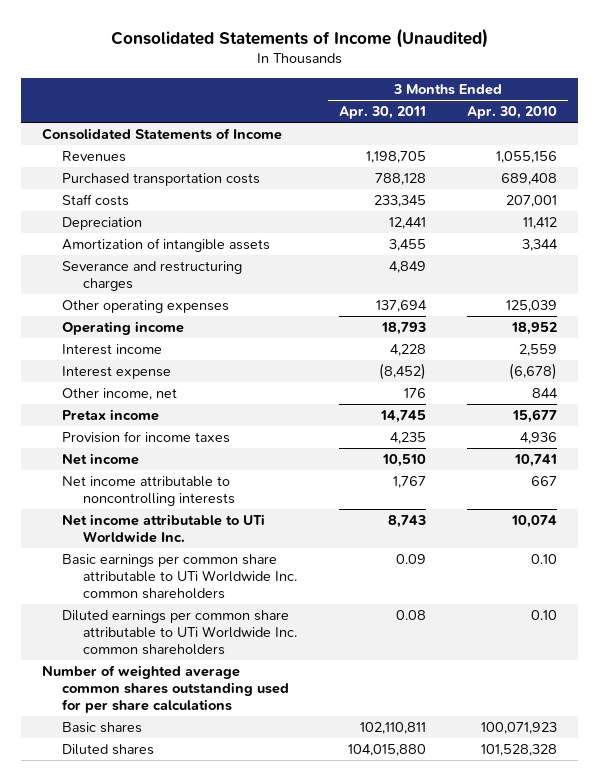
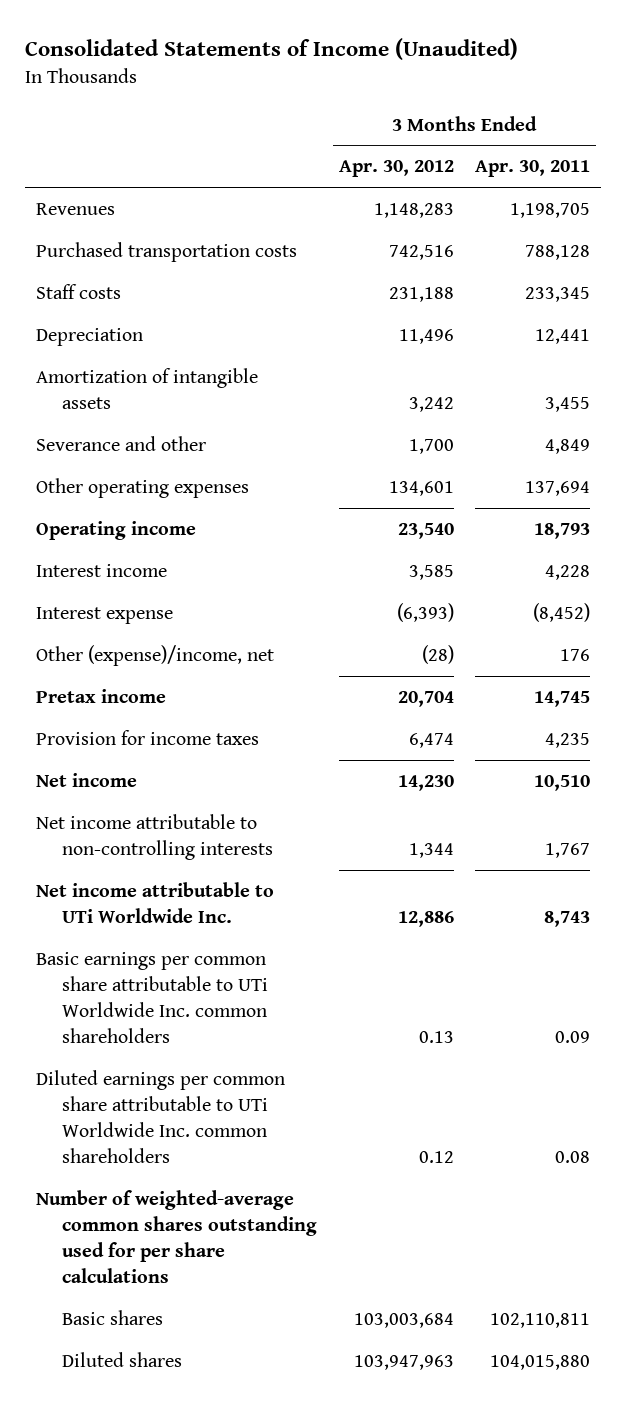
- | 3 Months Ended Apr. 30, 2011 | 3 Months Ended Apr. 30, 2010
+ | 3 Months Ended Apr. 30, 2012 | 3 Months Ended Apr. 30, 2011
- Consolidated Statements of Income
- Severance and restructuring charges | 4,849 |
+ Severance and other | 1,700 | 4,849
- Other income, net | 176 | 844
+ Other (expense)/income, net | (28) | 176
- Net income attributable to noncontrolling interests | 1,767 | 667
+ Net income attributable to non-controlling interests | 1,344 | 1,767
- Number of weighted average common shares outstanding used for per share calculations
+ Number of weighted-average common shares outstanding used for per share calculations

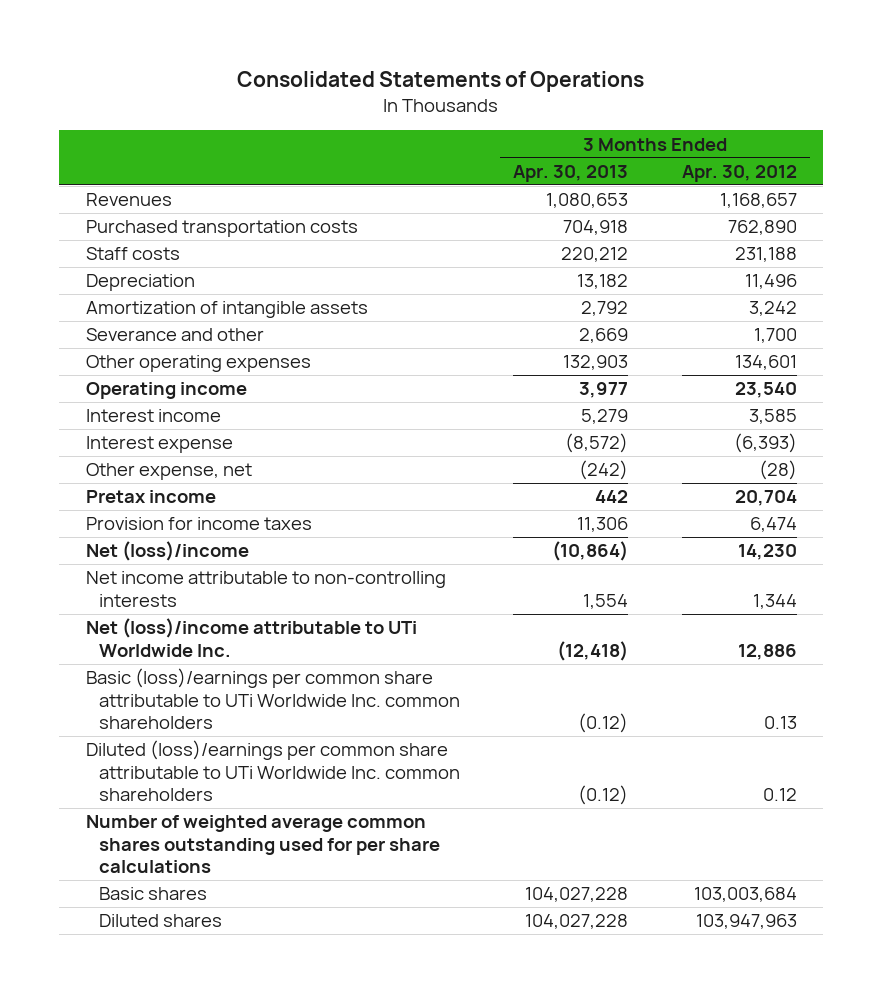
- Consolidated Statements of Income (Unaudited)
+ Consolidated Statements of Operations
- | 3 Months Ended Apr. 30, 2012 | 3 Months Ended Apr. 30, 2011
+ | 3 Months Ended Apr. 30, 2013 | 3 Months Ended Apr. 30, 2012
- Revenues | 1,148,283 | 1,198,705
- Purchased transportation costs | 742,516 | 788,128
+ Revenues | 1,080,653 | 1,168,657
+ Purchased transportation costs | 704,918 | 762,890
- Other (expense)/income, net | (28) | 176
+ Other expense, net | (242) | (28)
- Net income | 14,230 | 10,510
+ Net (loss)/income | (10,864) | 14,230
- Net income attributable to UTi Worldwide Inc. | 12,886 | 8,743
- Basic earnings per common share attributable to UTi Worldwide Inc. common shareholders | 0.13 | 0.09
- Diluted earnings per common share attributable to UTi Worldwide Inc. common shareholders | 0.12 | 0.08
- Number of weighted-average common shares outstanding used for per share calculations
+ Net (loss)/income attributable to UTi Worldwide Inc. | (12,418) | 12,886
+ Basic (loss)/earnings per common share attributable to UTi Worldwide Inc. common shareholders | (0.12) | 0.13
+ Diluted (loss)/earnings per common share attributable to UTi Worldwide Inc. common shareholders | (0.12) | 0.12
+ Number of weighted average common shares outstanding used for per share calculations

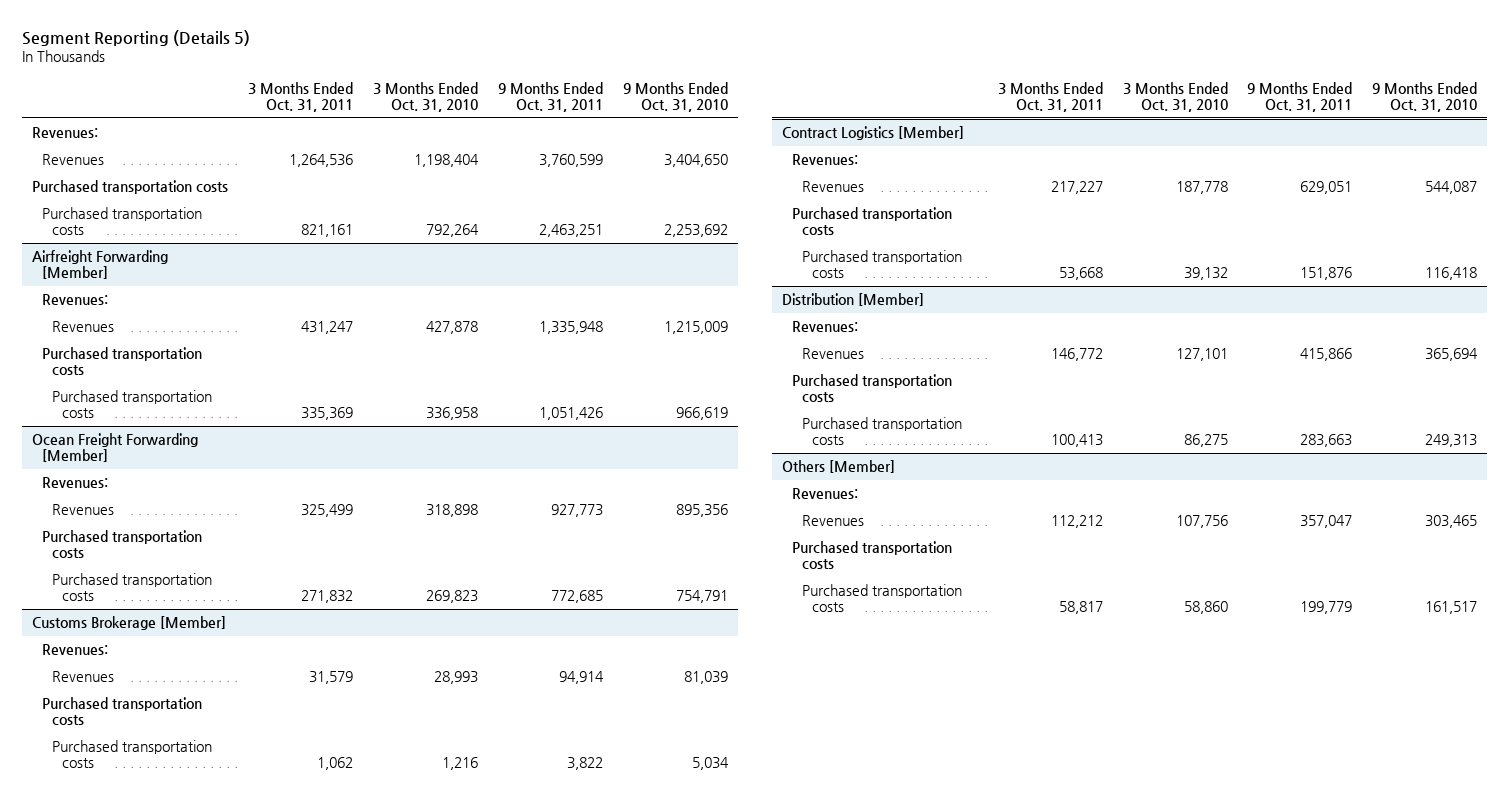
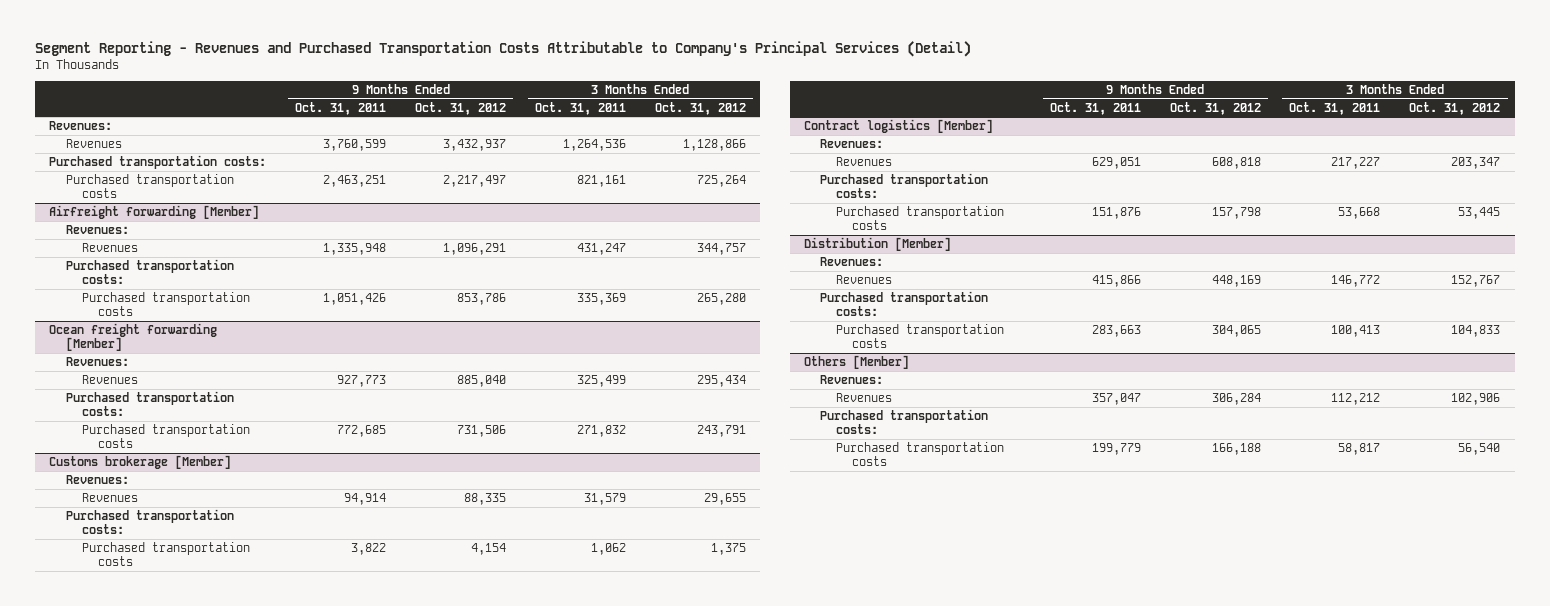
- Segment Reporting (Details 5)
+ Segment Reporting - Revenues and Purchased Transportation Costs Attributable to Company's Principal Services (Detail)
- | 3 Months Ended Oct. 31, 2011 | 3 Months Ended Oct. 31, 2010 | 9 Months Ended Oct. 31, 2011 | 9 Months Ended Oct. 31, 2010
+ | 9 Months Ended Oct. 31, 2011 | 9 Months Ended Oct. 31, 2012 | 3 Months Ended Oct. 31, 2011 | 3 Months Ended Oct. 31, 2012
- Purchased transportation costs
+ Purchased transportation costs:
- Airfreight Forwarding [Member]
+ Airfreight forwarding [Member]
- Purchased transportation costs
+ Purchased transportation costs:
- Ocean Freight Forwarding [Member]
+ Ocean freight forwarding [Member]
- Purchased transportation costs
+ Purchased transportation costs:
- Customs Brokerage [Member]
+ Customs brokerage [Member]
- Purchased transportation costs
+ Purchased transportation costs:
- Contract Logistics [Member]
+ Contract logistics [Member]
- Purchased transportation costs
+ Purchased transportation costs:
@ Distribution [Member]
- Purchased transportation costs
+ Purchased transportation costs:
@ Others [Member]
- Purchased transportation costs
+ Purchased transportation costs:

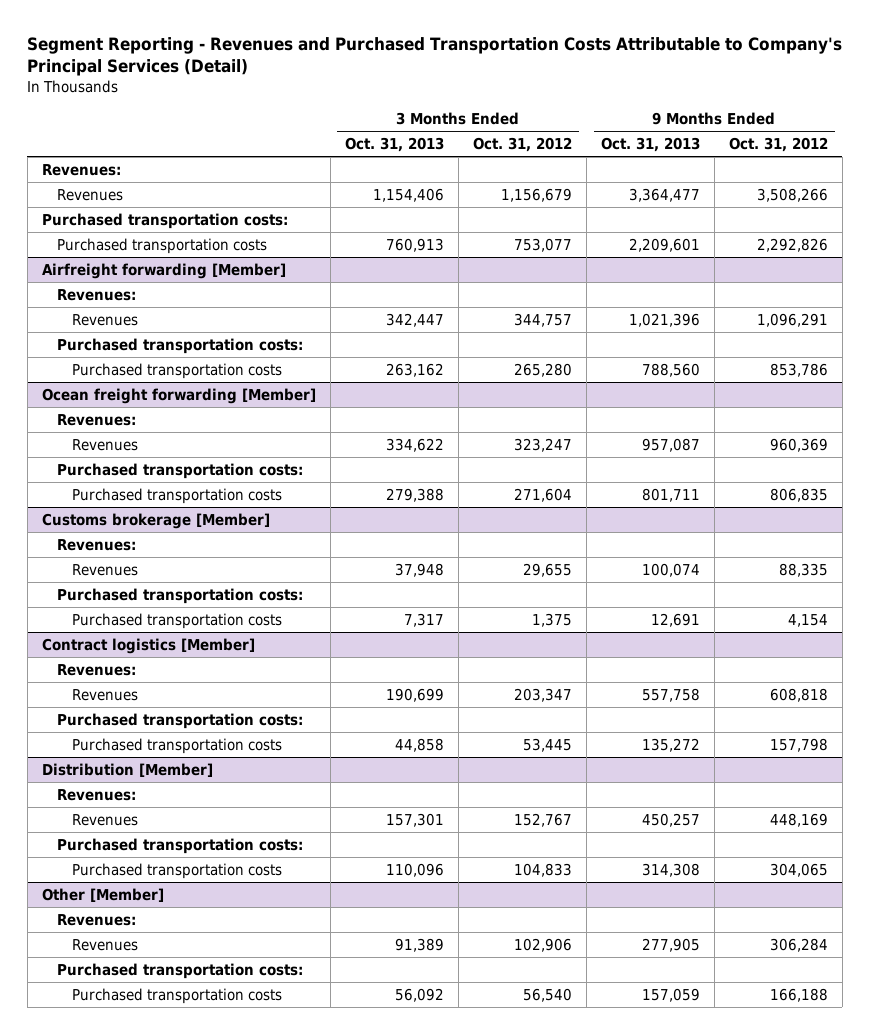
- | 9 Months Ended Oct. 31, 2011 | 9 Months Ended Oct. 31, 2012 | 3 Months Ended Oct. 31, 2011 | 3 Months Ended Oct. 31, 2012
+ | 3 Months Ended Oct. 31, 2013 | 3 Months Ended Oct. 31, 2012 | 9 Months Ended Oct. 31, 2013 | 9 Months Ended Oct. 31, 2012
- Revenues | 3,760,599 | 3,432,937 | 1,264,536 | 1,128,866
+ Revenues | 1,154,406 | 1,156,679 | 3,364,477 | 3,508,266
- Purchased transportation costs | 2,463,251 | 2,217,497 | 821,161 | 725,264
+ Purchased transportation costs | 760,913 | 753,077 | 2,209,601 | 2,292,826
@ Ocean freight forwarding [Member]
- Revenues | 927,773 | 885,040 | 325,499 | 295,434
+ Revenues | 334,622 | 323,247 | 957,087 | 960,369
- Purchased transportation costs | 772,685 | 731,506 | 271,832 | 243,791
+ Purchased transportation costs | 279,388 | 271,604 | 801,711 | 806,835
- Others [Member]
+ Other [Member]

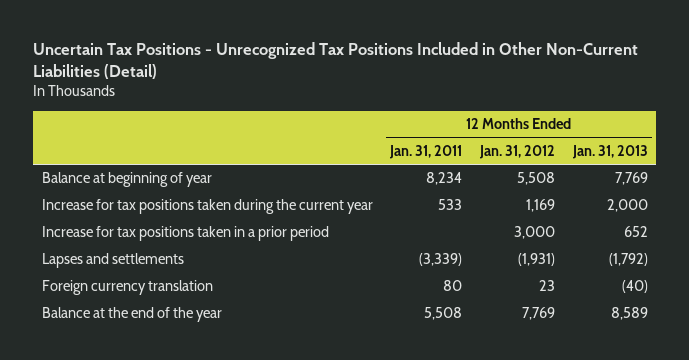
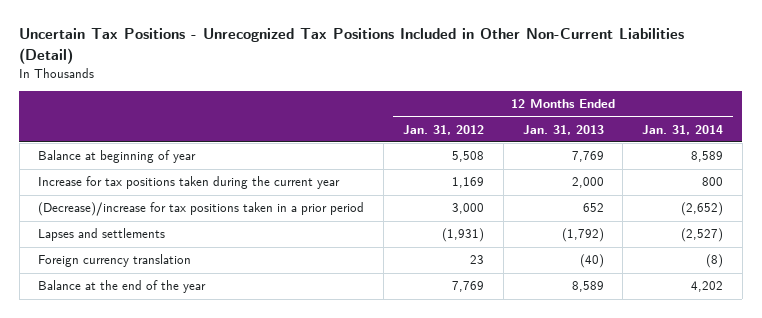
- | 12 Months Ended Jan. 31, 2011 | 12 Months Ended Jan. 31, 2012 | 12 Months Ended Jan. 31, 2013
+ | 12 Months Ended Jan. 31, 2012 | 12 Months Ended Jan. 31, 2013 | 12 Months Ended Jan. 31, 2014
- Increase for tax positions taken in a prior period | | 3,000 | 652
+ (Decrease)/increase for tax positions taken in a prior period | 3,000 | 652 | (2,652)

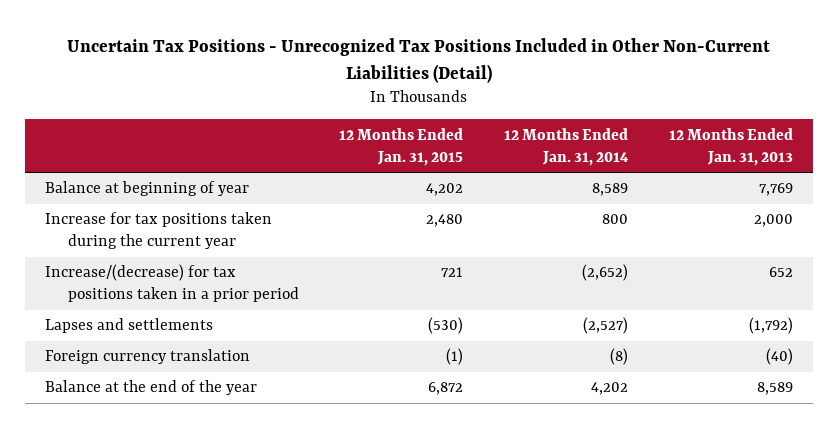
- | 12 Months Ended Jan. 31, 2012 | 12 Months Ended Jan. 31, 2013 | 12 Months Ended Jan. 31, 2014
+ | 12 Months Ended Jan. 31, 2015 | 12 Months Ended Jan. 31, 2014 | 12 Months Ended Jan. 31, 2013
- (Decrease)/increase for tax positions taken in a prior period | 3,000 | 652 | (2,652)
+ Increase/(decrease) for tax positions taken in a prior period | 721 | (2,652) | 652

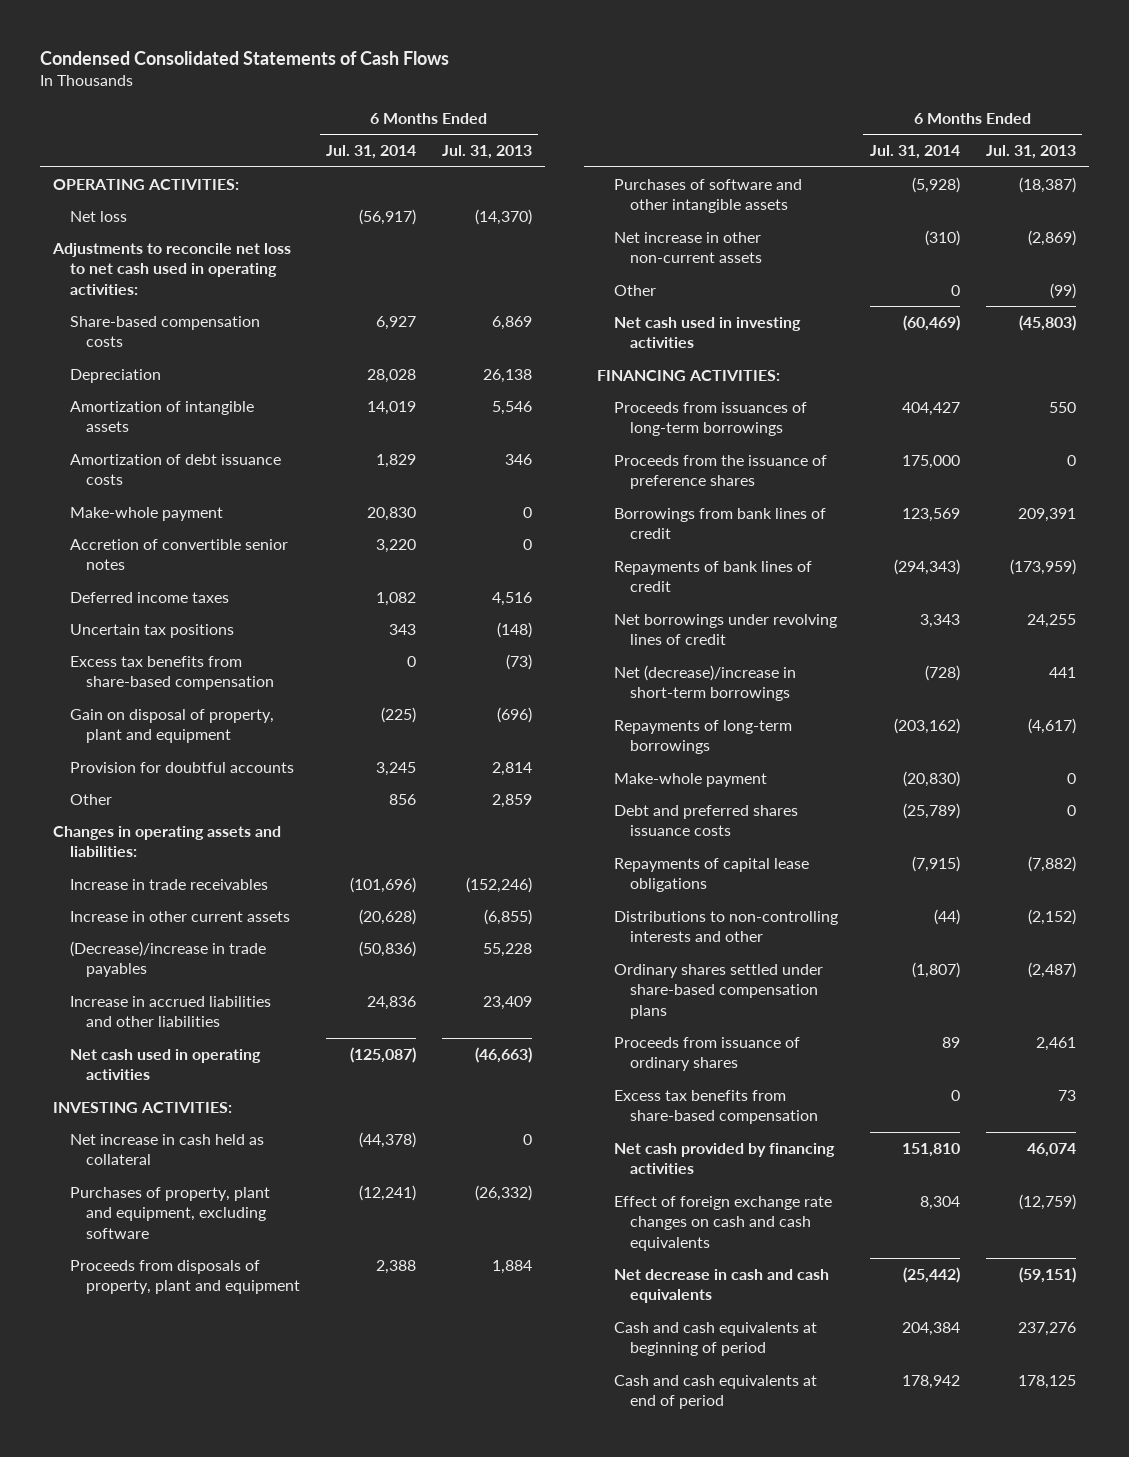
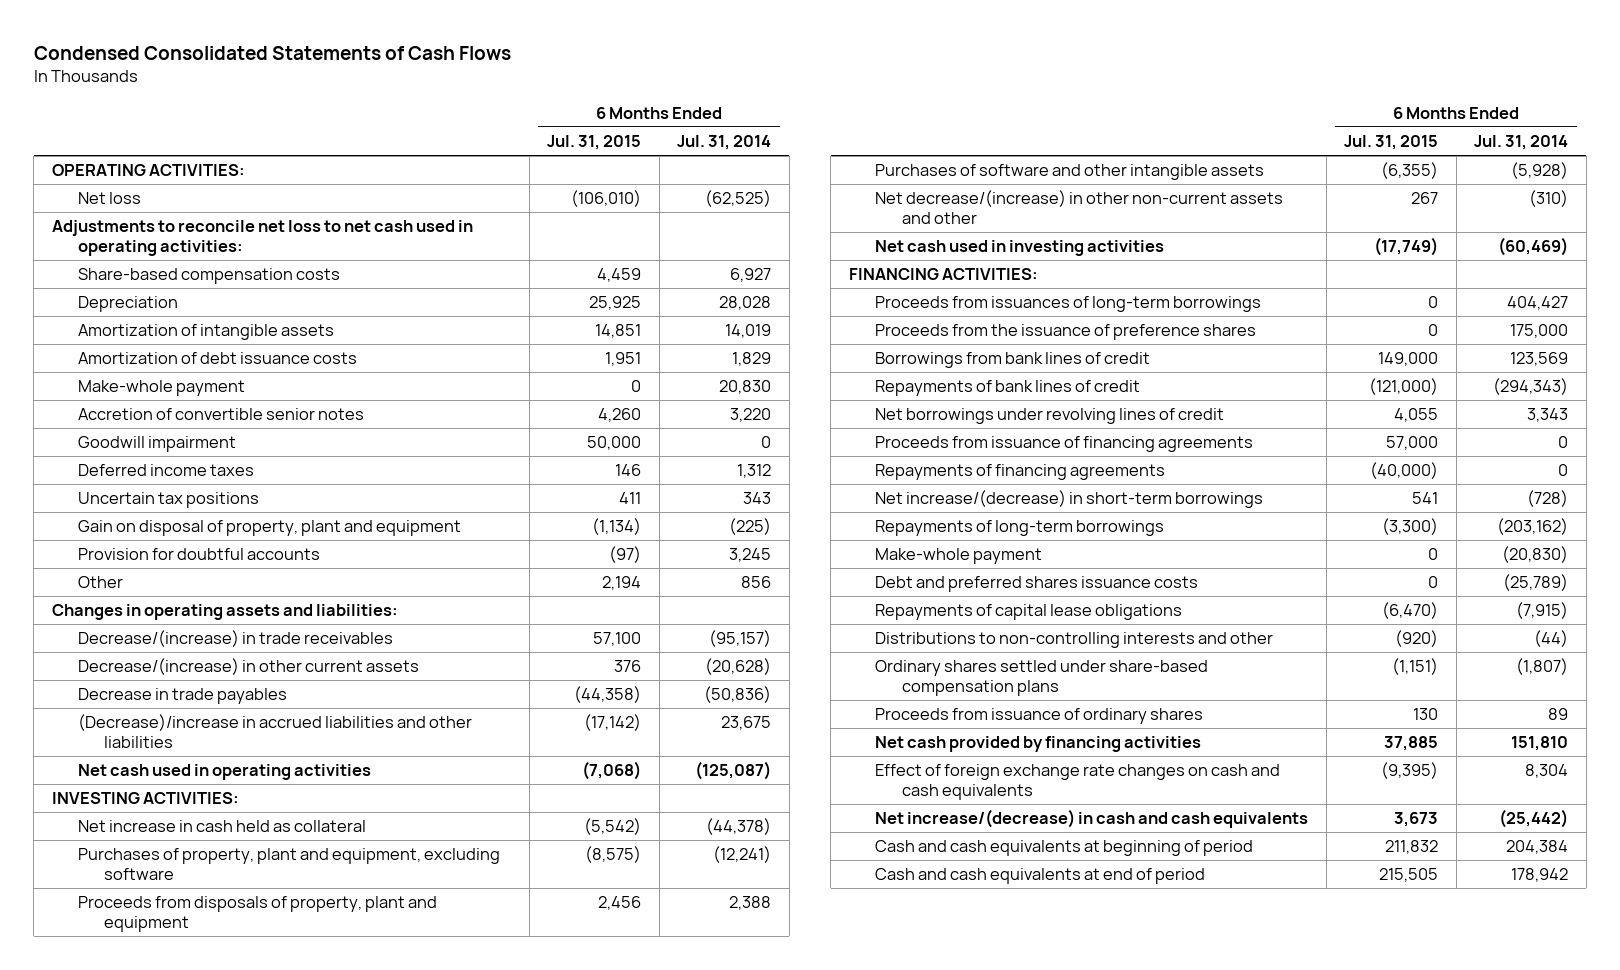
- | 6 Months Ended Jul. 31, 2014 | 6 Months Ended Jul. 31, 2013
+ | 6 Months Ended Jul. 31, 2015 | 6 Months Ended Jul. 31, 2014
- Net loss | (56,917) | (14,370)
+ Net loss | (106,010) | (62,525)
- Deferred income taxes | 1,082 | 4,516
+ Goodwill impairment | 50,000 | 0
+ Deferred income taxes | 146 | 1,312
- Excess tax benefits from share-based compensation | 0 | (73)
- Increase in trade receivables | (101,696) | (152,246)
- Increase in other current assets | (20,628) | (6,855)
- (Decrease)/increase in trade payables | (50,836) | 55,228
- Increase in accrued liabilities and other liabilities | 24,836 | 23,409
+ Decrease/(increase) in trade receivables | 57,100 | (95,157)
+ Decrease/(increase) in other current assets | 376 | (20,628)
+ Decrease in trade payables | (44,358) | (50,836)
+ (Decrease)/increase in accrued liabilities and other liabilities | (17,142) | 23,675
- Net increase in other non-current assets | (310) | (2,869)
- Other | 0 | (99)
+ Net decrease/(increase) in other non-current assets and other | 267 | (310)
- Net (decrease)/increase in short-term borrowings | (728) | 441
+ Proceeds from issuance of financing agreements | 57,000 | 0
+ Repayments of financing agreements | (40,000) | 0
+ Net increase/(decrease) in short-term borrowings | 541 | (728)
- Excess tax benefits from share-based compensation | 0 | 73
- Net decrease in cash and cash equivalents | (25,442) | (59,151)
+ Net increase/(decrease) in cash and cash equivalents | 3,673 | (25,442)

